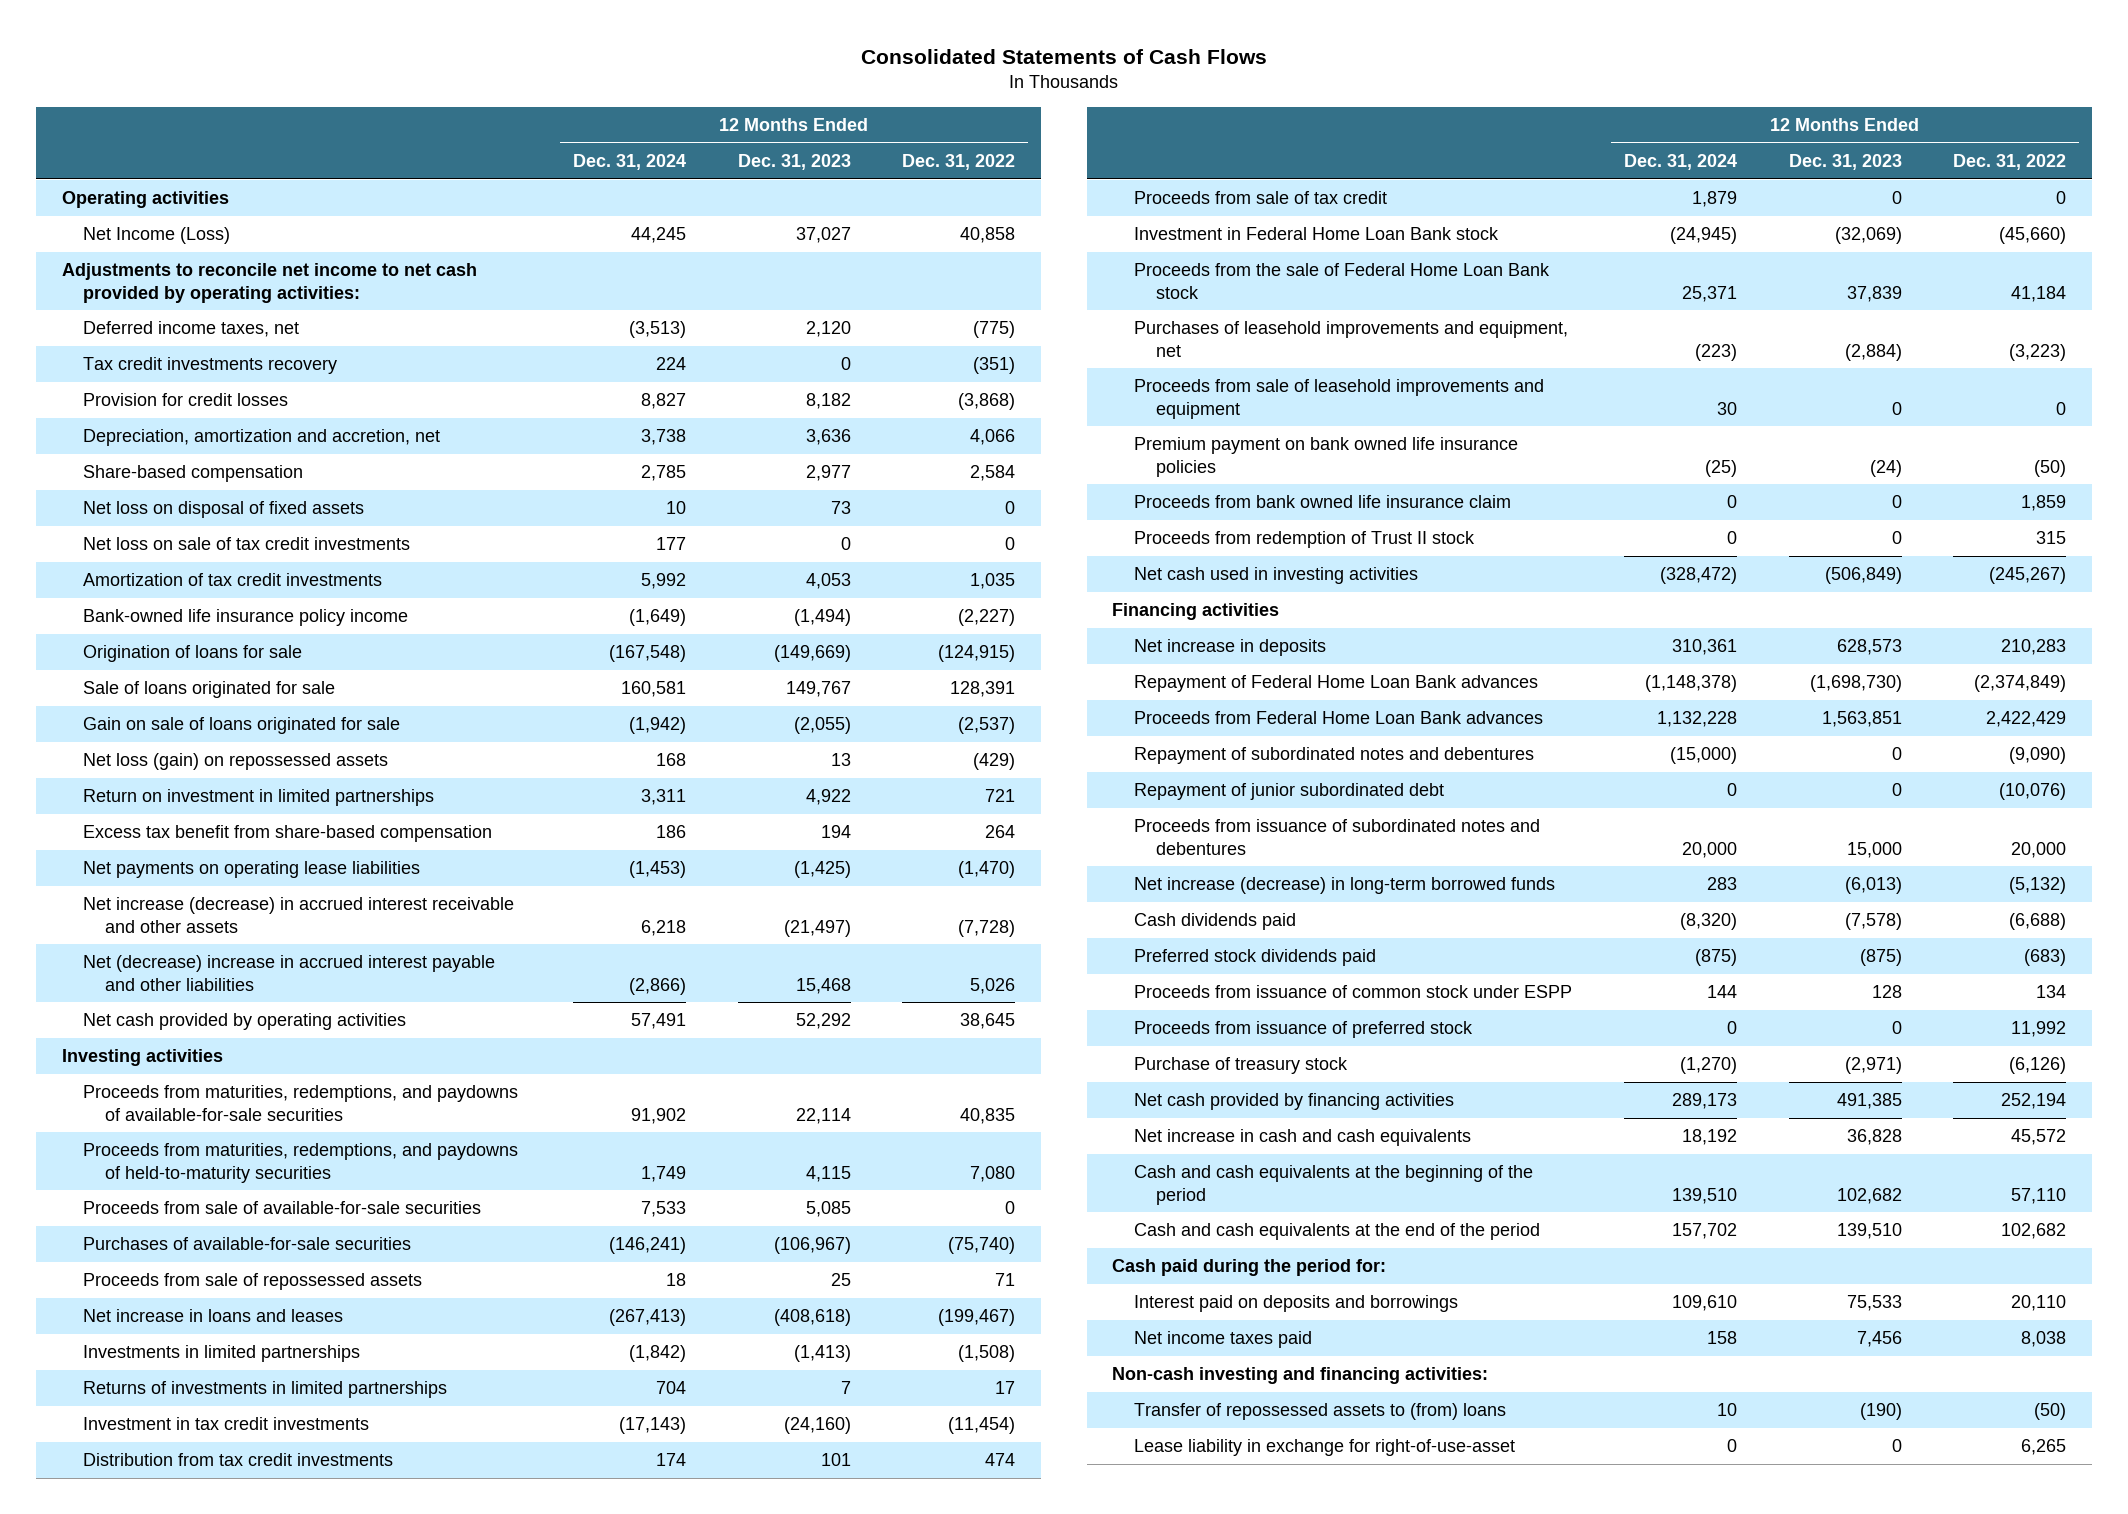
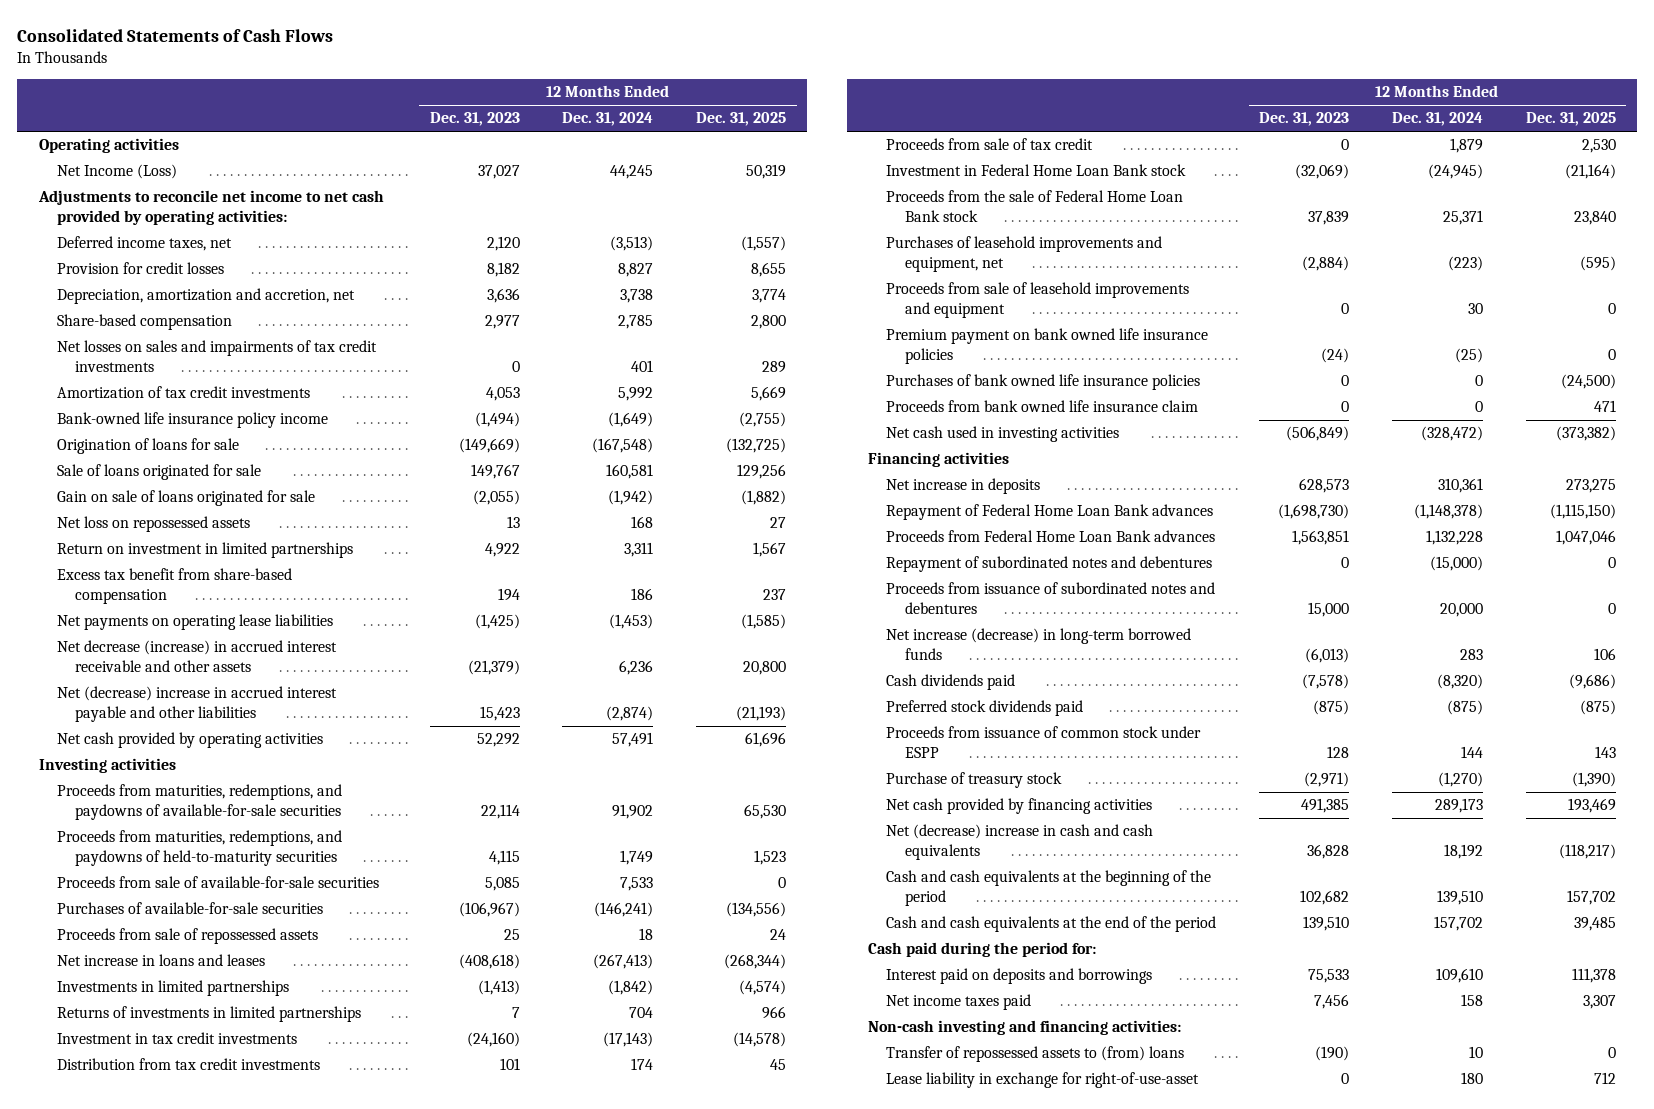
- | 12 Months Ended Dec. 31, 2024 | 12 Months Ended Dec. 31, 2023 | 12 Months Ended Dec. 31, 2022
+ | 12 Months Ended Dec. 31, 2023 | 12 Months Ended Dec. 31, 2024 | 12 Months Ended Dec. 31, 2025
- Tax credit investments recovery | 224 | 0 | (351)
- Net loss on disposal of fixed assets | 10 | 73 | 0
- Net loss on sale of tax credit investments | 177 | 0 | 0
+ Net losses on sales and impairments of tax credit investments | 0 | 401 | 289
- Net loss (gain) on repossessed assets | 168 | 13 | (429)
+ Net loss on repossessed assets | 13 | 168 | 27
- Net increase (decrease) in accrued interest receivable and other assets | 6,218 | (21,497) | (7,728)
- Net (decrease) increase in accrued interest payable and other liabilities | (2,866) | 15,468 | 5,026
+ Net decrease (increase) in accrued interest receivable and other assets | (21,379) | 6,236 | 20,800
+ Net (decrease) increase in accrued interest payable and other liabilities | 15,423 | (2,874) | (21,193)
+ Purchases of bank owned life insurance policies | 0 | 0 | (24,500)
- Proceeds from redemption of Trust II stock | 0 | 0 | 315
- Repayment of junior subordinated debt | 0 | 0 | (10,076)
- Proceeds from issuance of preferred stock | 0 | 0 | 11,992
- Net increase in cash and cash equivalents | 18,192 | 36,828 | 45,572
+ Net (decrease) increase in cash and cash equivalents | 36,828 | 18,192 | (118,217)
- Lease liability in exchange for right-of-use-asset | 0 | 0 | 6,265
+ Lease liability in exchange for right-of-use-asset | 0 | 180 | 712

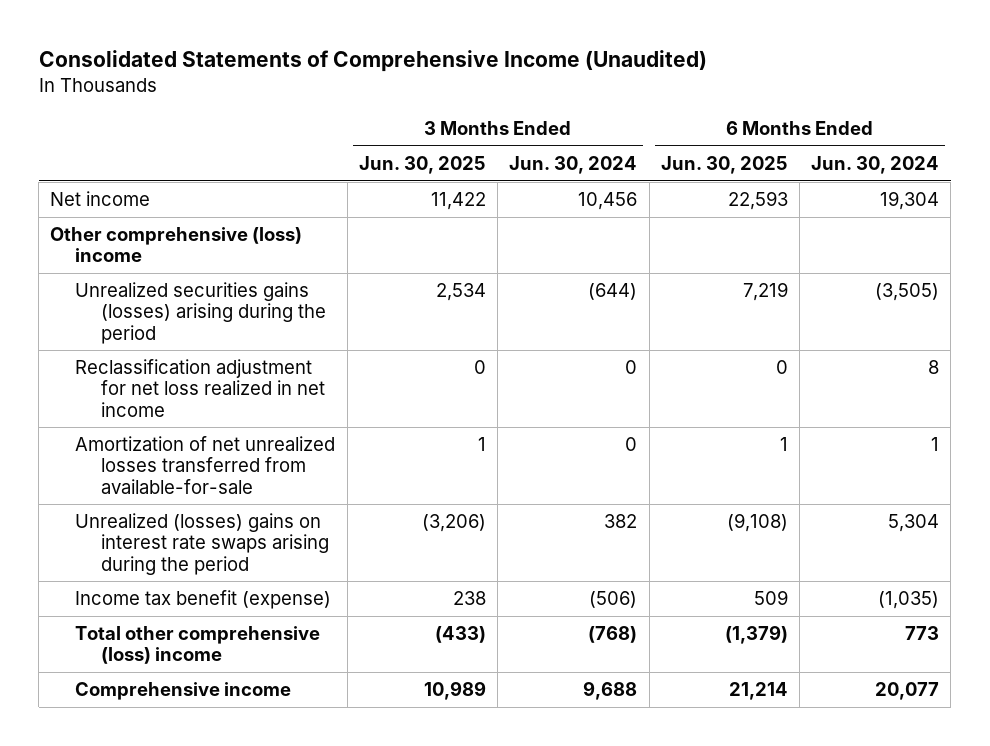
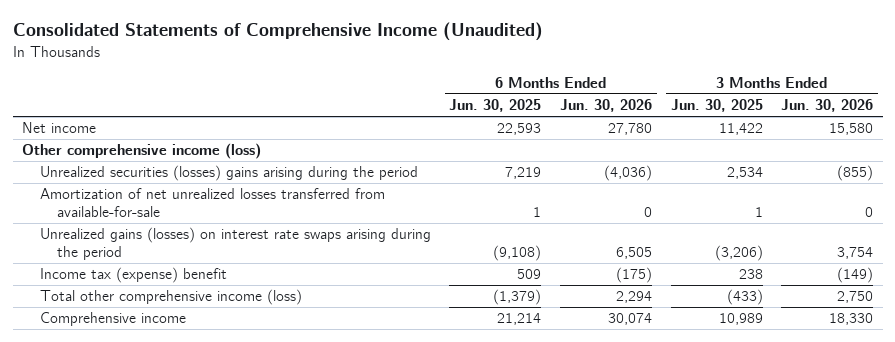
- | 3 Months Ended Jun. 30, 2025 | 3 Months Ended Jun. 30, 2024 | 6 Months Ended Jun. 30, 2025 | 6 Months Ended Jun. 30, 2024
+ | 6 Months Ended Jun. 30, 2025 | 6 Months Ended Jun. 30, 2026 | 3 Months Ended Jun. 30, 2025 | 3 Months Ended Jun. 30, 2026
- Other comprehensive (loss) income
- Unrealized securities gains (losses) arising during the period | 2,534 | (644) | 7,219 | (3,505)
- Reclassification adjustment for net loss realized in net income | 0 | 0 | 0 | 8
+ Other comprehensive income (loss)
+ Unrealized securities (losses) gains arising during the period | 7,219 | (4,036) | 2,534 | (855)
- Unrealized (losses) gains on interest rate swaps arising during the period | (3,206) | 382 | (9,108) | 5,304
- Income tax benefit (expense) | 238 | (506) | 509 | (1,035)
- Total other comprehensive (loss) income | (433) | (768) | (1,379) | 773
+ Unrealized gains (losses) on interest rate swaps arising during the period | (9,108) | 6,505 | (3,206) | 3,754
+ Income tax (expense) benefit | 509 | (175) | 238 | (149)
+ Total other comprehensive income (loss) | (1,379) | 2,294 | (433) | 2,750

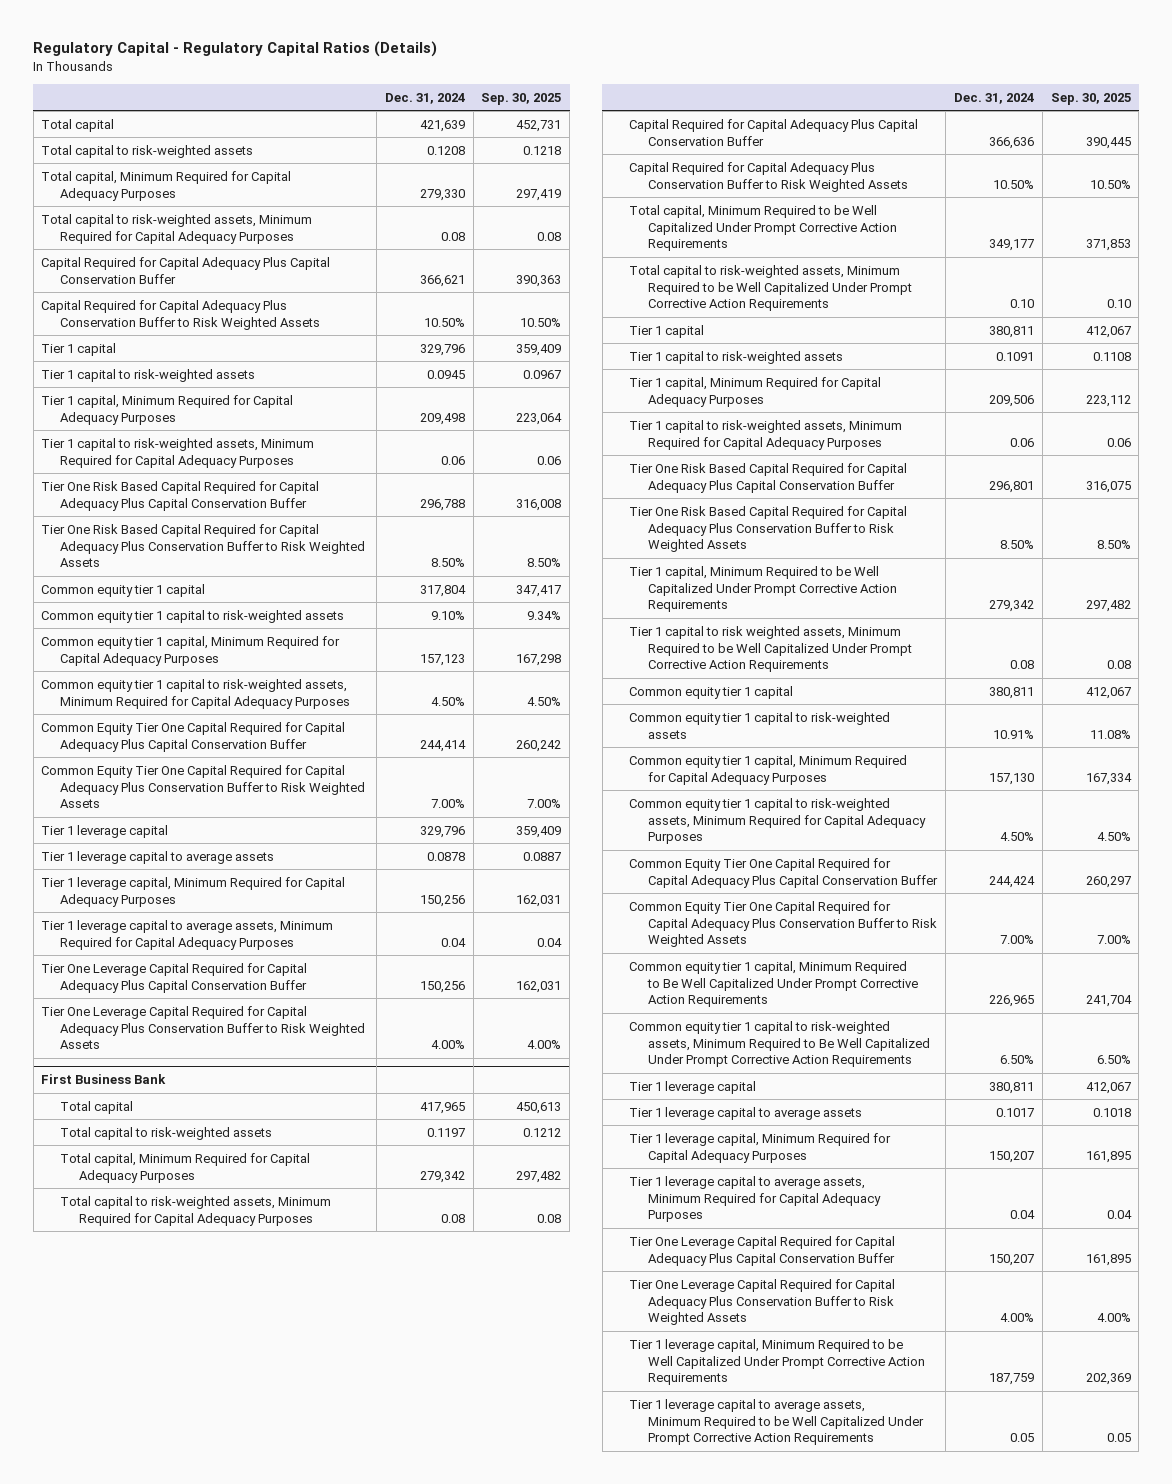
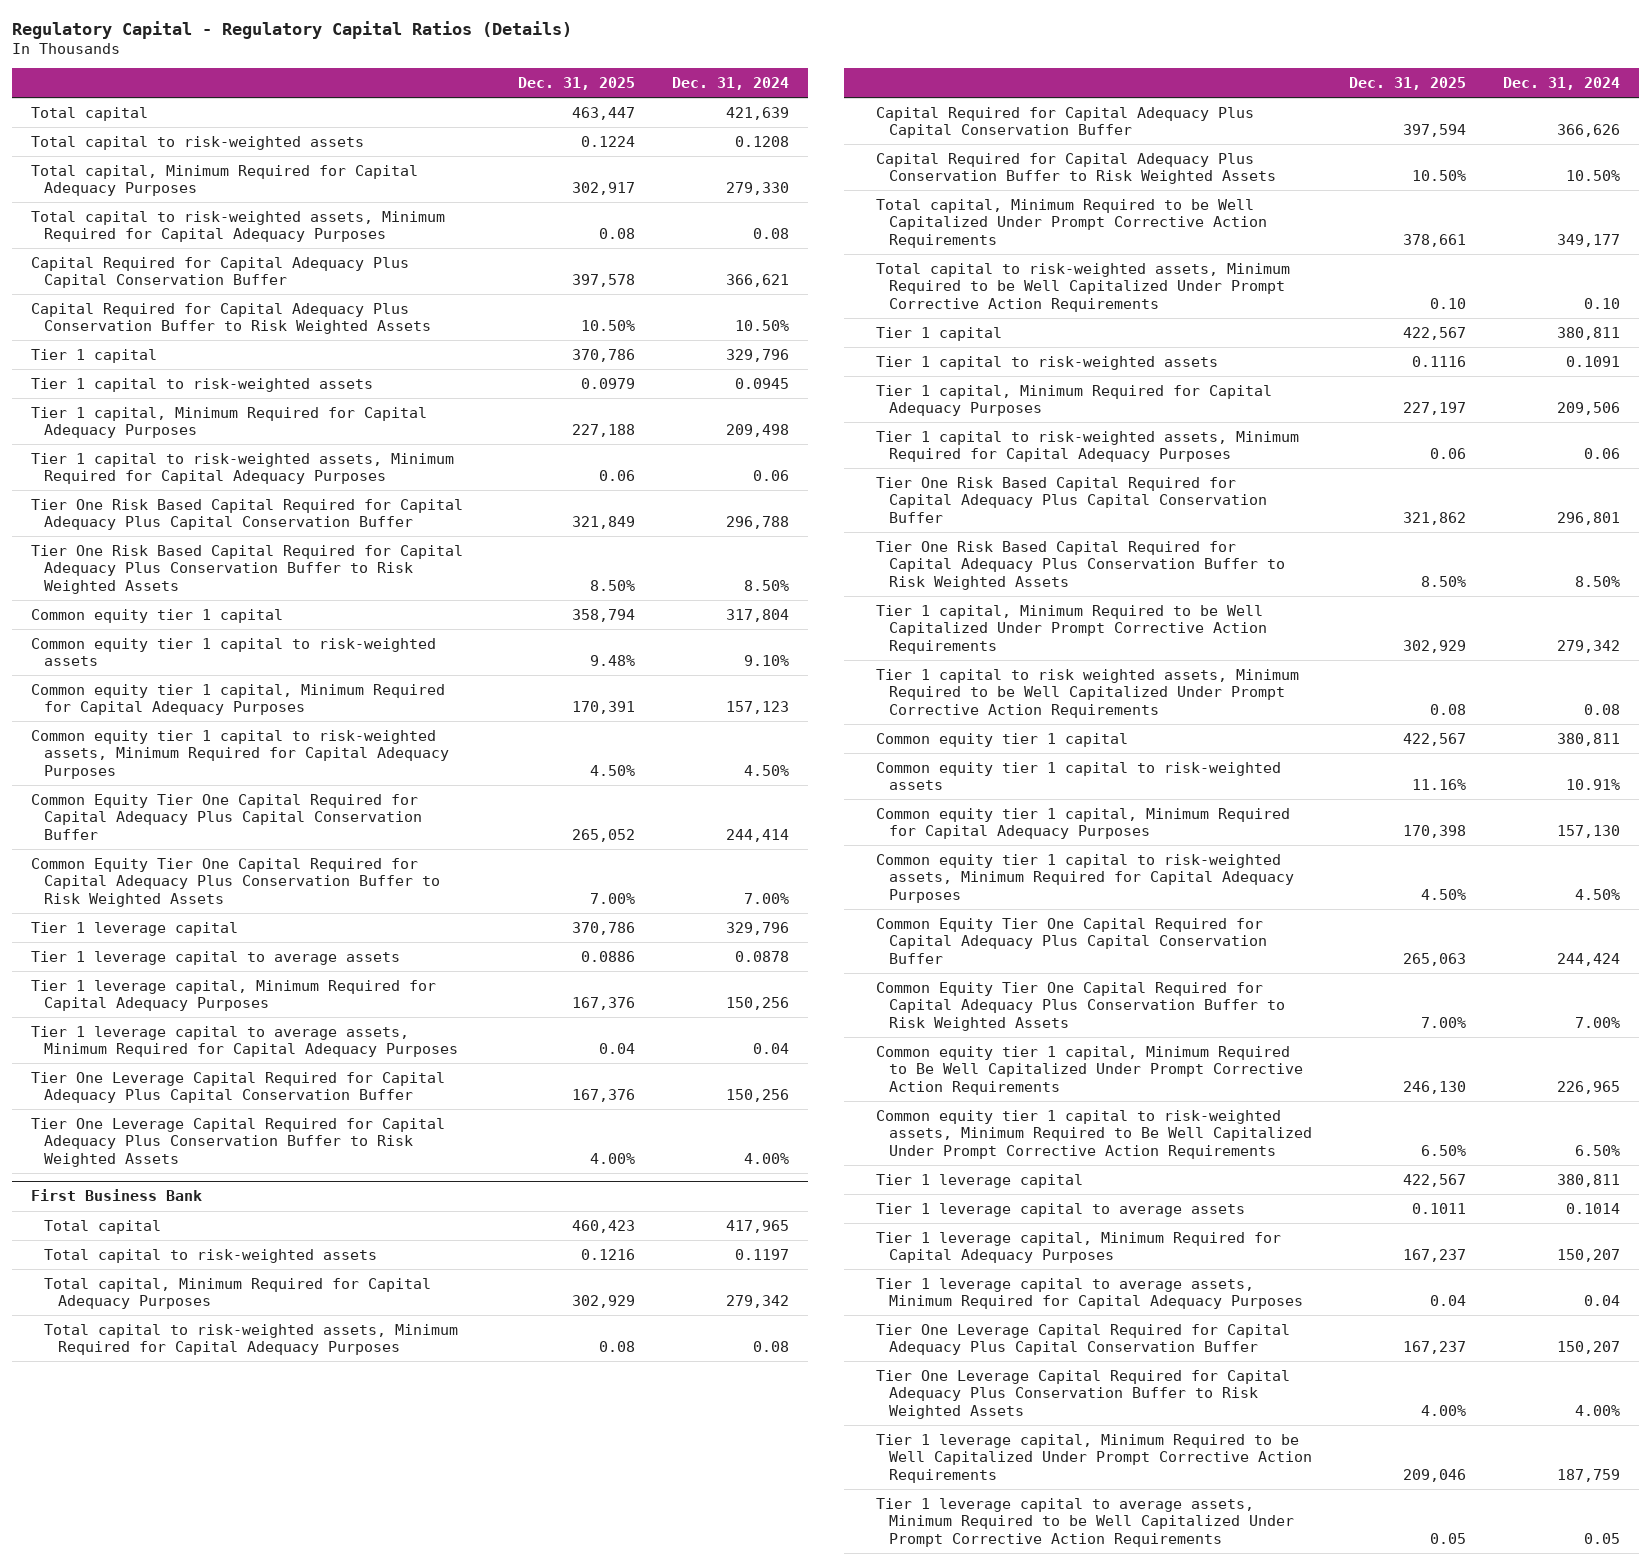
- | Dec. 31, 2024 | Sep. 30, 2025
+ | Dec. 31, 2025 | Dec. 31, 2024
@ First Business Bank
- Capital Required for Capital Adequacy Plus Capital Conservation Buffer | 366,636 | 390,445
+ Capital Required for Capital Adequacy Plus Capital Conservation Buffer | 397,594 | 366,626
- Tier 1 leverage capital to average assets | 0.1017 | 0.1018
+ Tier 1 leverage capital to average assets | 0.1011 | 0.1014

